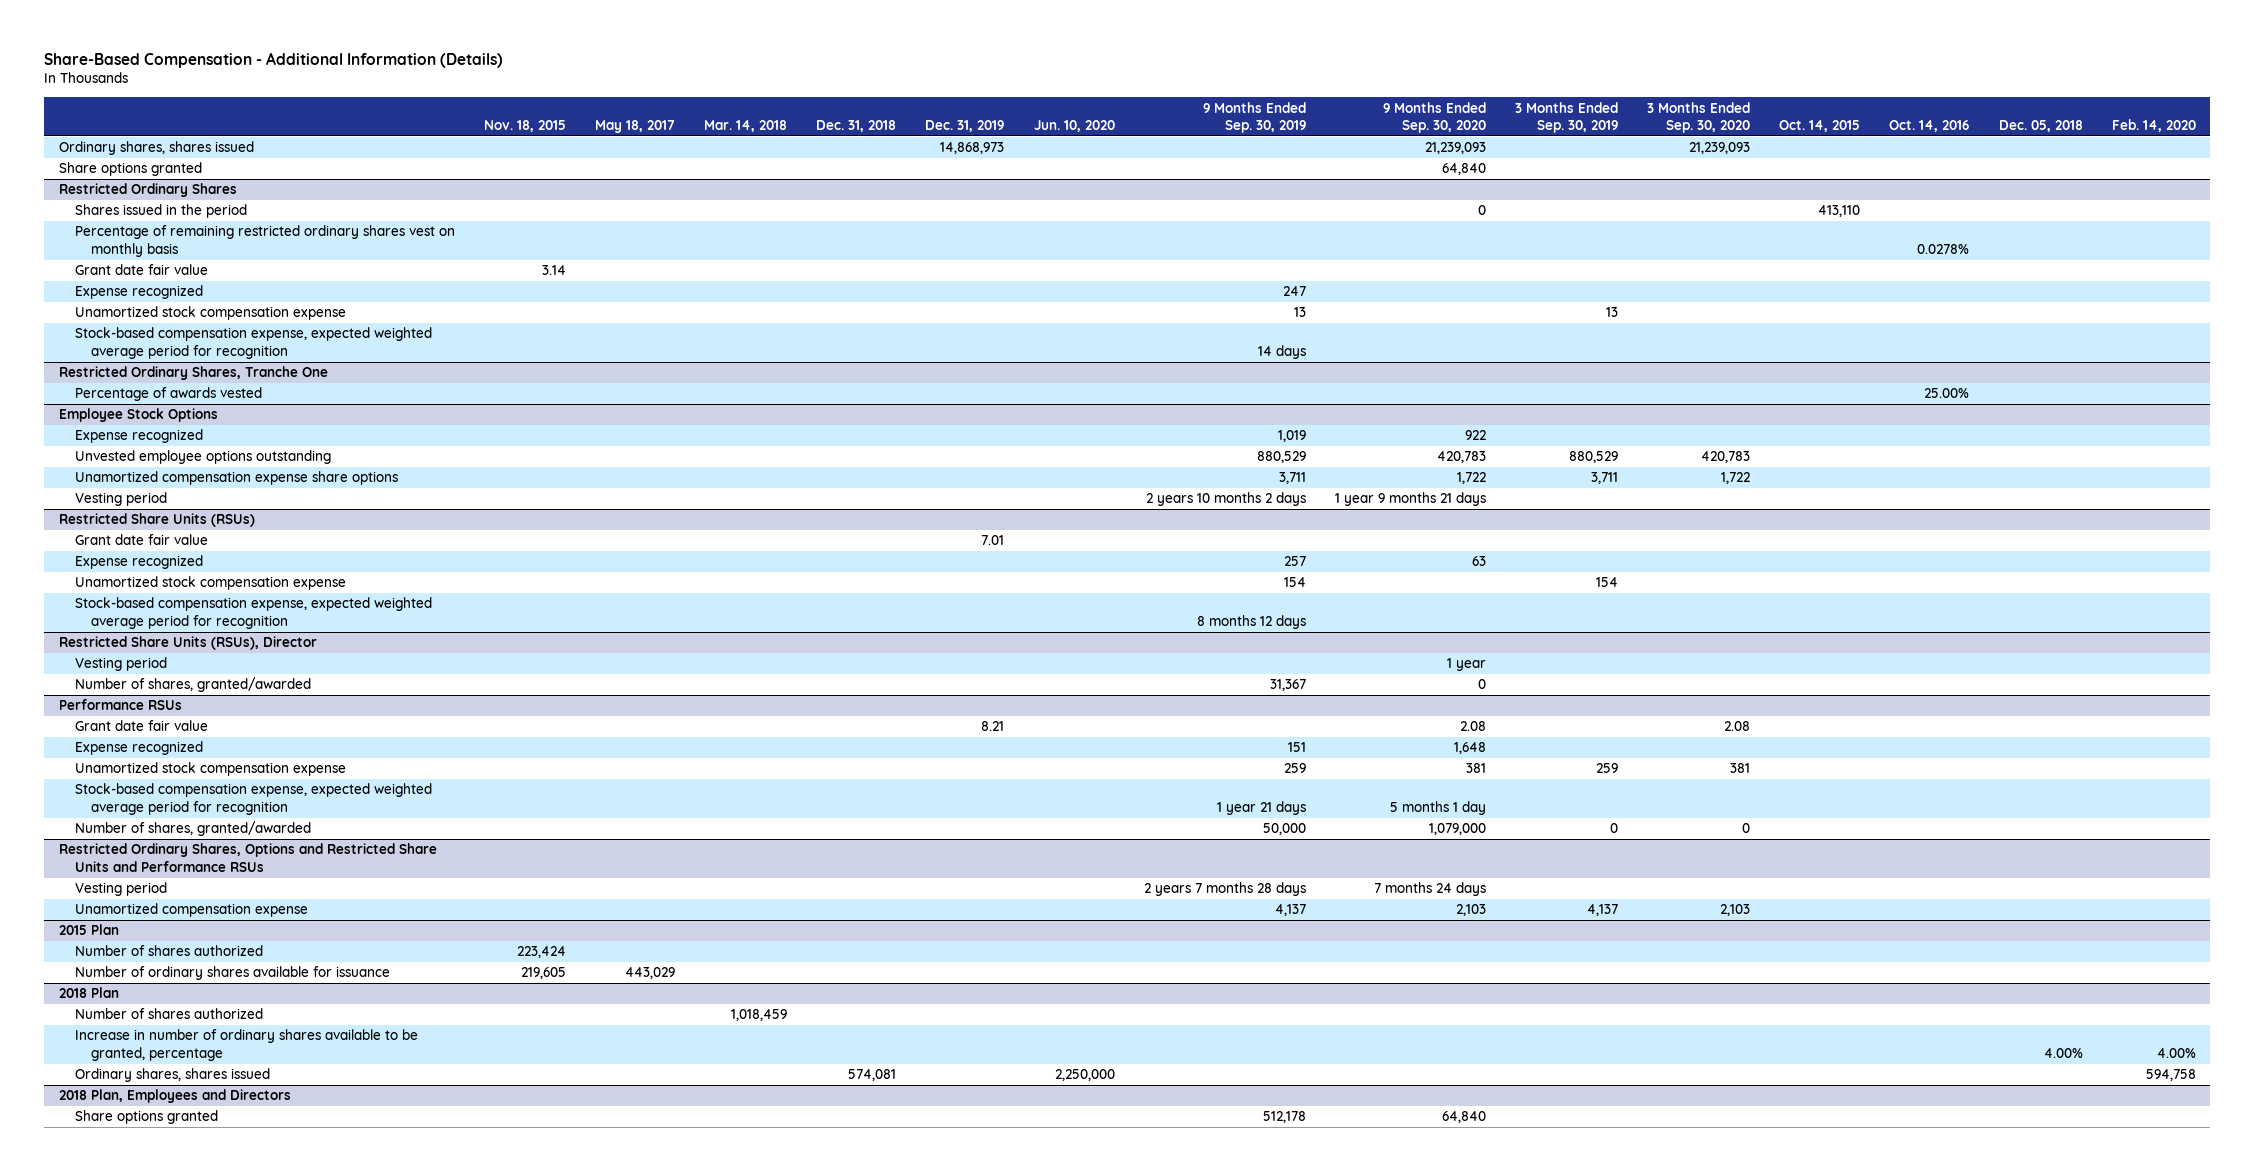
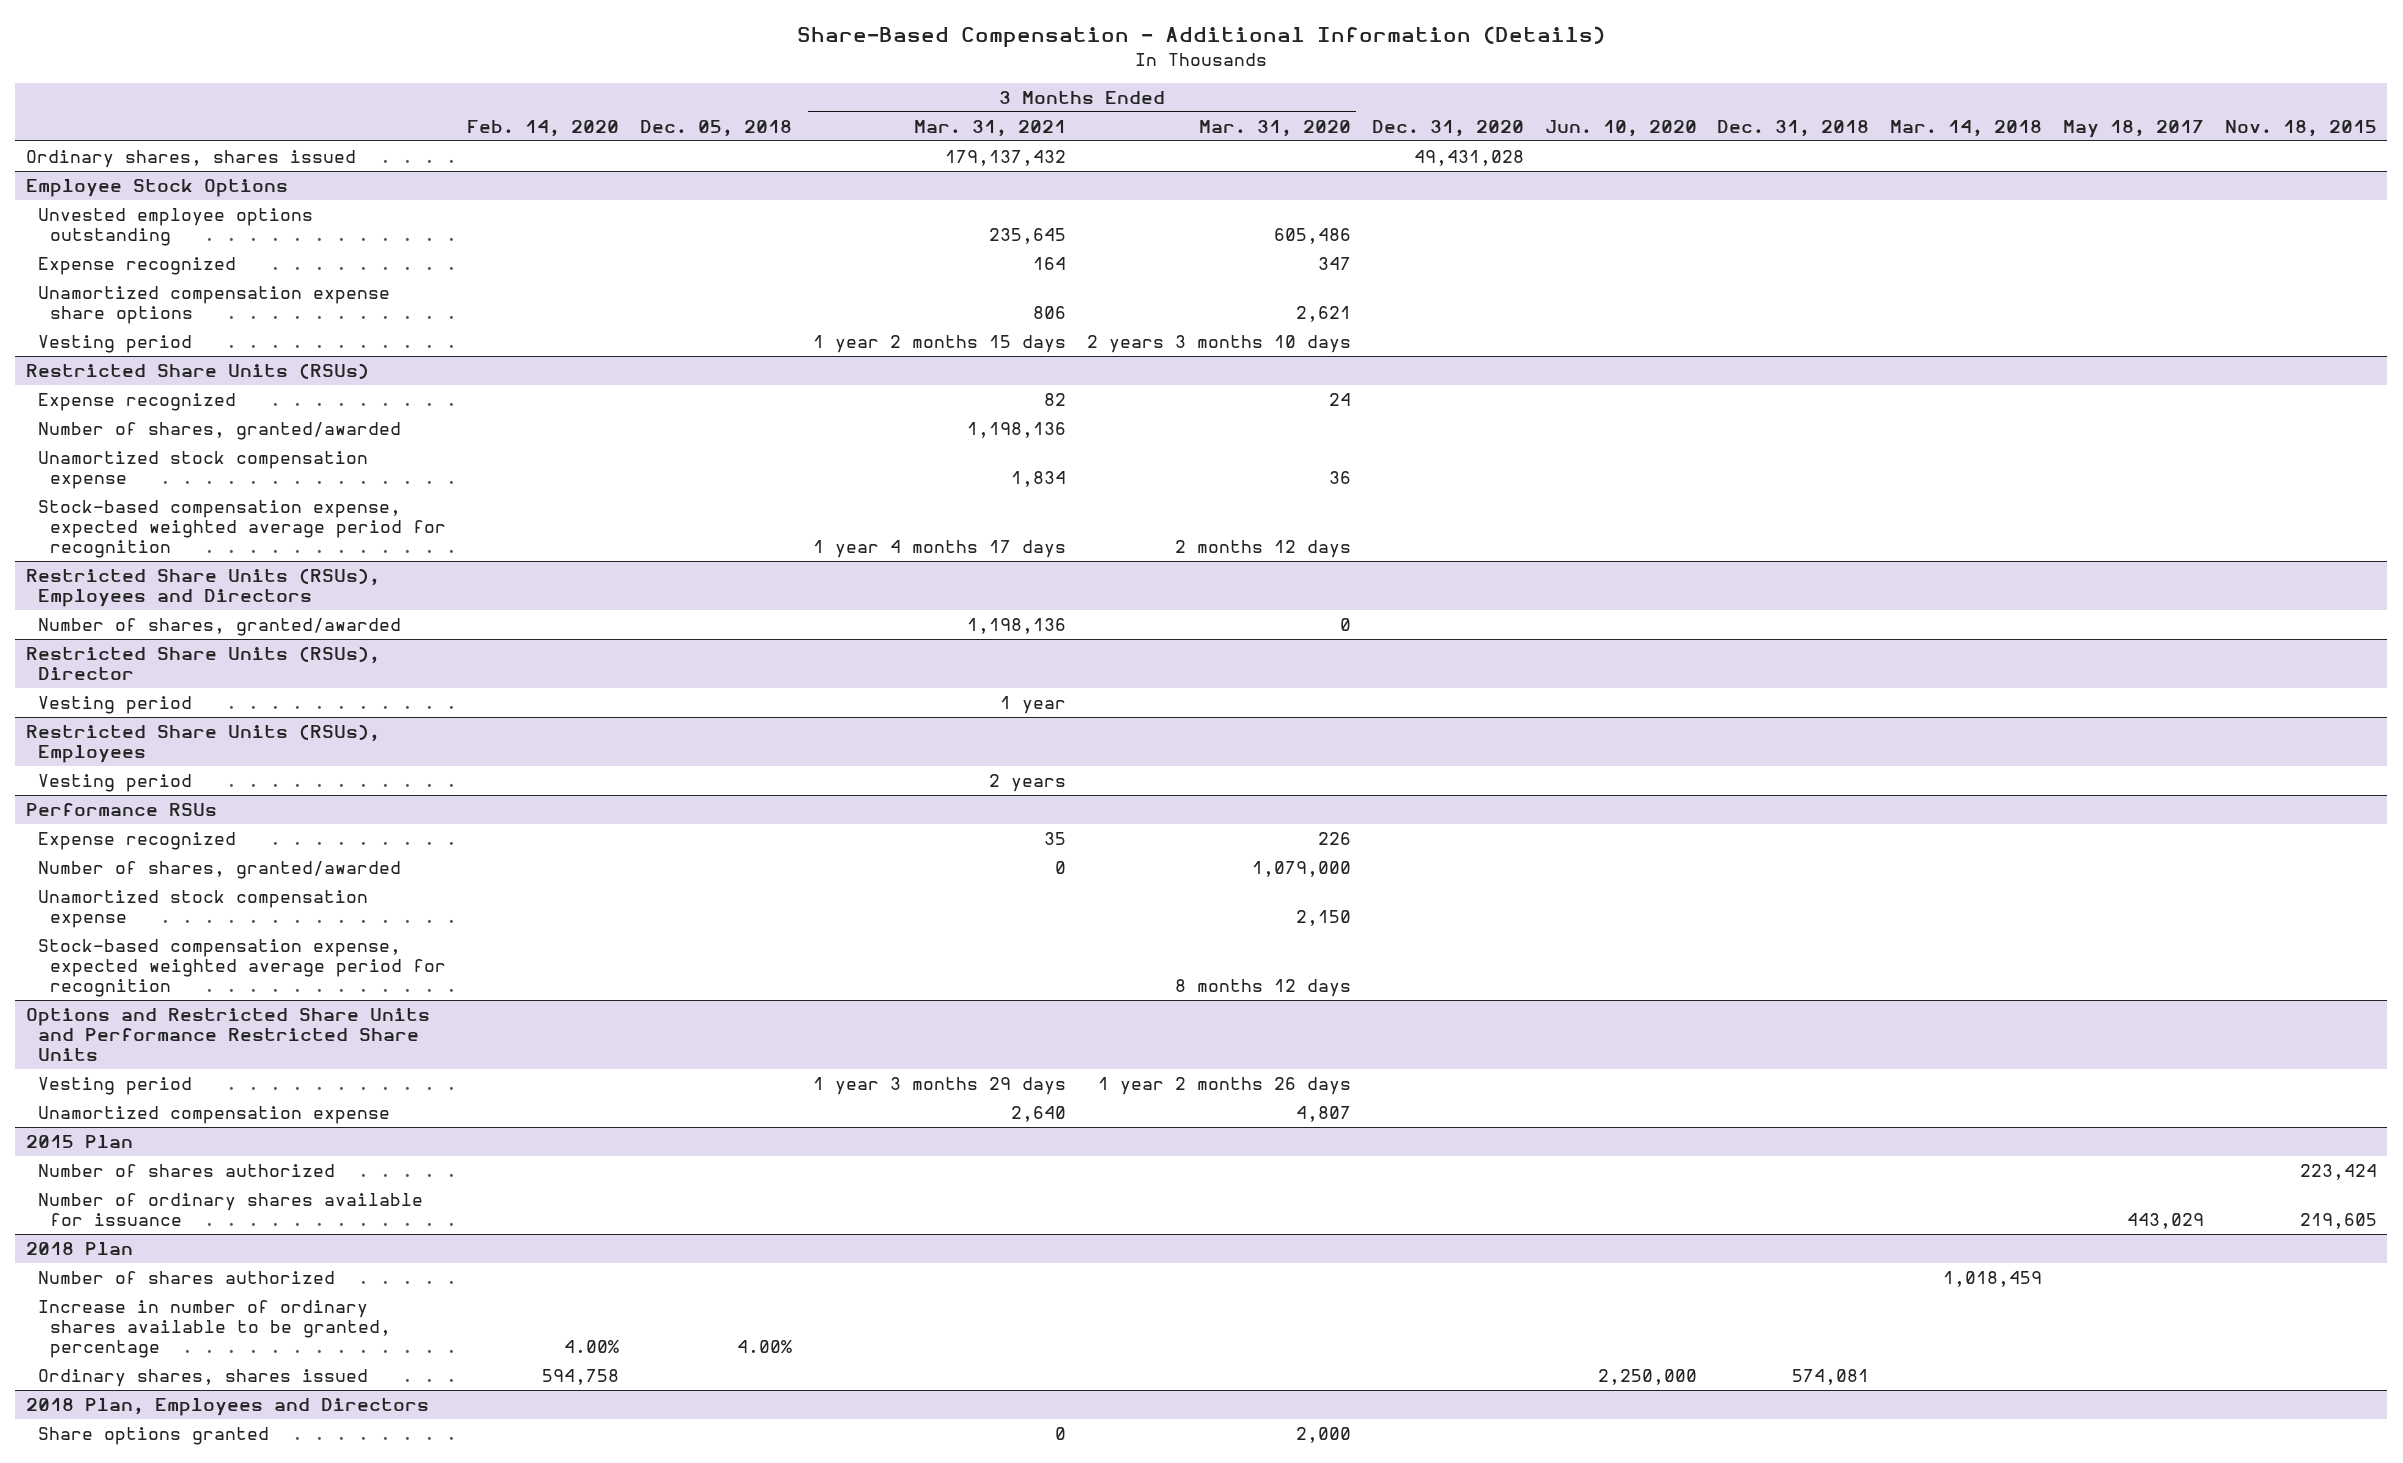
- | Nov. 18, 2015 | May 18, 2017 | Mar. 14, 2018 | Dec. 31, 2018 | Dec. 31, 2019 | Jun. 10, 2020 | 9 Months Ended Sep. 30, 2019 | 9 Months Ended Sep. 30, 2020 | 3 Months Ended Sep. 30, 2019 | 3 Months Ended Sep. 30, 2020 | Oct. 14, 2015 | Oct. 14, 2016 | Dec. 05, 2018 | Feb. 14, 2020
+ | Feb. 14, 2020 | Dec. 05, 2018 | 3 Months Ended Mar. 31, 2021 | 3 Months Ended Mar. 31, 2020 | Dec. 31, 2020 | Jun. 10, 2020 | Dec. 31, 2018 | Mar. 14, 2018 | May 18, 2017 | Nov. 18, 2015
- Share options granted | | | | | | | | 64,840 | | | | | |
- Restricted Ordinary Shares
- Shares issued in the period | | | | | | | | 0 | | | 413,110 | | |
- Percentage of remaining restricted ordinary shares vest on monthly basis | | | | | | | | | | | | 0.0278% | |
- Grant date fair value | 3.14 | | | | | | | | | | | | |
- Expense recognized | | | | | | | 247 | | | | | | |
- Unamortized stock compensation expense | | | | | | | 13 | | 13 | | | | |
- Stock-based compensation expense, expected weighted average period for recognition | | | | | | | 14 days | | | | | | |
- Restricted Ordinary Shares, Tranche One
- Percentage of awards vested | | | | | | | | | | | | 25.00% | |
@ Employee Stock Options
moved down: Expense recognized | | | 164 | 347 | | | | | |
@ Restricted Share Units (RSUs)
- Grant date fair value | | | | | 7.01 | | | | | | | | |
+ Number of shares, granted/awarded | | | 1,198,136 | | | | | | |
+ Restricted Share Units (RSUs), Employees and Directors
+ Number of shares, granted/awarded | | | 1,198,136 | 0 | | | | | |
@ Restricted Share Units (RSUs), Director
- Number of shares, granted/awarded | | | | | | | 31,367 | 0 | | | | | |
+ Restricted Share Units (RSUs), Employees
+ Vesting period | | | 2 years | | | | | | |
@ Performance RSUs
- Grant date fair value | | | | | 8.21 | | | 2.08 | | 2.08 | | | |
moved up: Number of shares, granted/awarded | | | 0 | 1,079,000 | | | | | |
- Restricted Ordinary Shares, Options and Restricted Share Units and Performance RSUs
- Vesting period | | | | | | | 2 years 7 months 28 days | 7 months 24 days | | | | | |
- Unamortized compensation expense | | | | | | | 4,137 | 2,103 | 4,137 | 2,103 | | | |
+ Options and Restricted Share Units and Performance Restricted Share Units
+ Vesting period | | | 1 year 3 months 29 days | 1 year 2 months 26 days | | | | | |
+ Unamortized compensation expense | | | 2,640 | 4,807 | | | | | |

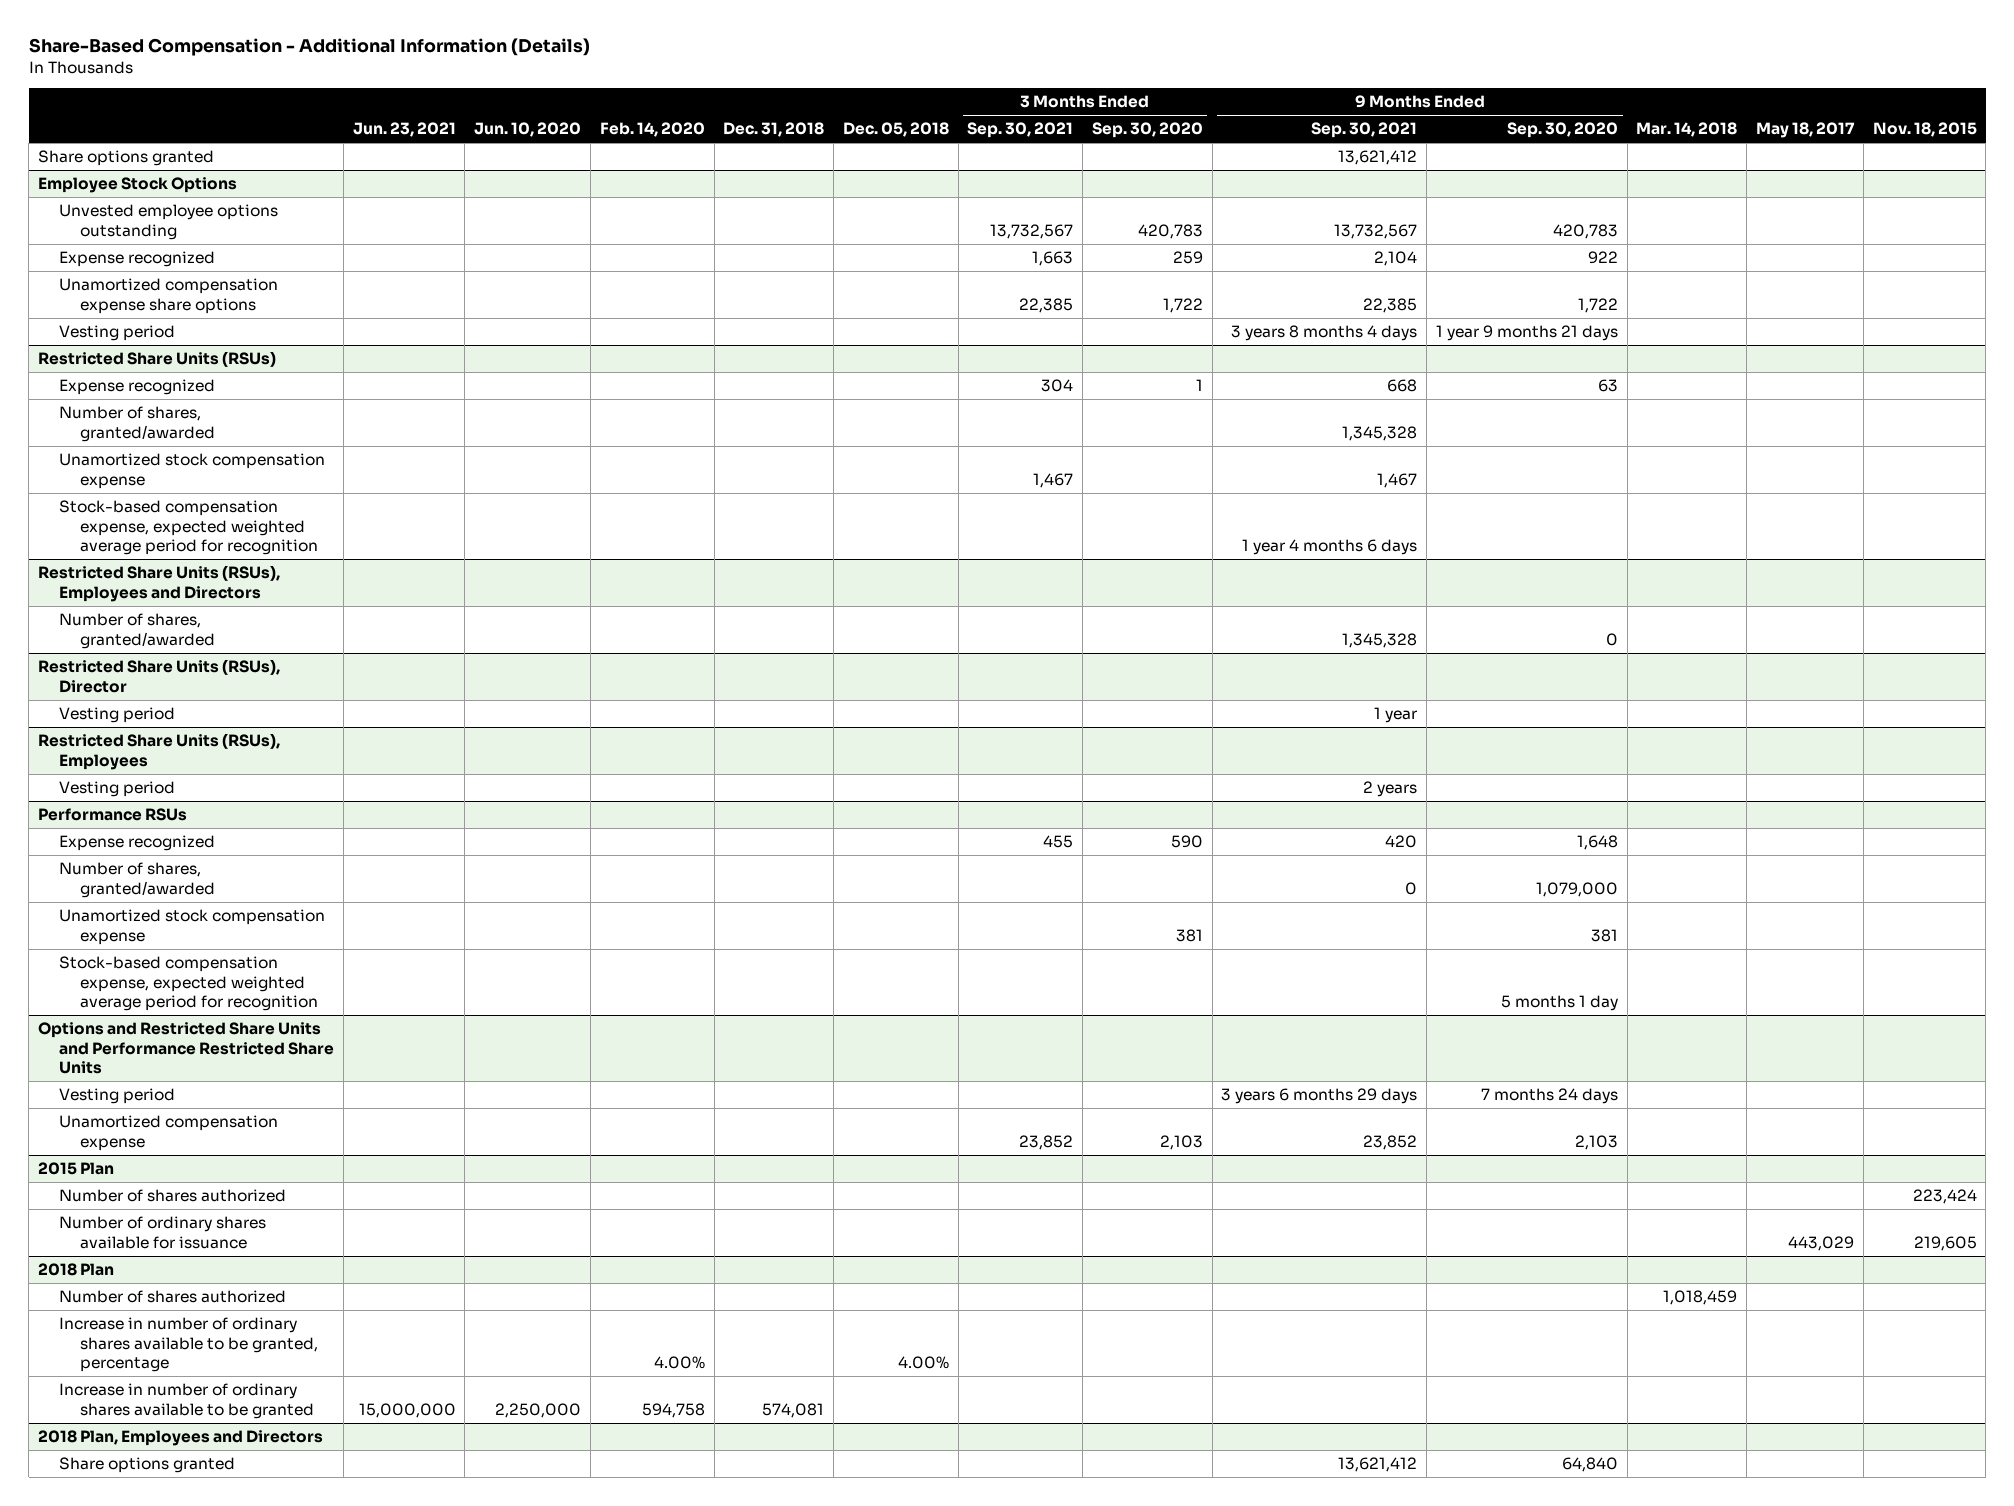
- | Feb. 14, 2020 | Dec. 05, 2018 | 3 Months Ended Mar. 31, 2021 | 3 Months Ended Mar. 31, 2020 | Dec. 31, 2020 | Jun. 10, 2020 | Dec. 31, 2018 | Mar. 14, 2018 | May 18, 2017 | Nov. 18, 2015
+ | Jun. 23, 2021 | Jun. 10, 2020 | Feb. 14, 2020 | Dec. 31, 2018 | Dec. 05, 2018 | 3 Months Ended Sep. 30, 2021 | 3 Months Ended Sep. 30, 2020 | 9 Months Ended Sep. 30, 2021 | 9 Months Ended Sep. 30, 2020 | Mar. 14, 2018 | May 18, 2017 | Nov. 18, 2015
- Ordinary shares, shares issued | | | 179,137,432 | | 49,431,028 | | | | |
+ Share options granted | | | | | | | | 13,621,412 | | | |
@ 2018 Plan
- Ordinary shares, shares issued | 594,758 | | | | | 2,250,000 | 574,081 | | |
+ Increase in number of ordinary shares available to be granted | 15,000,000 | 2,250,000 | 594,758 | 574,081 | | | | | | | |

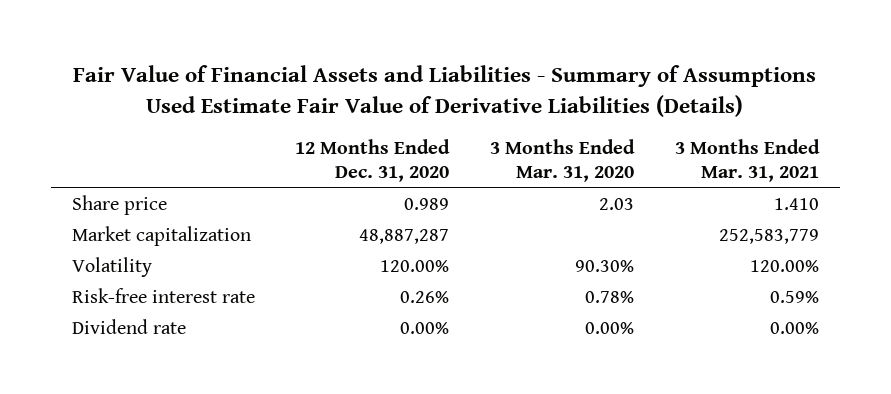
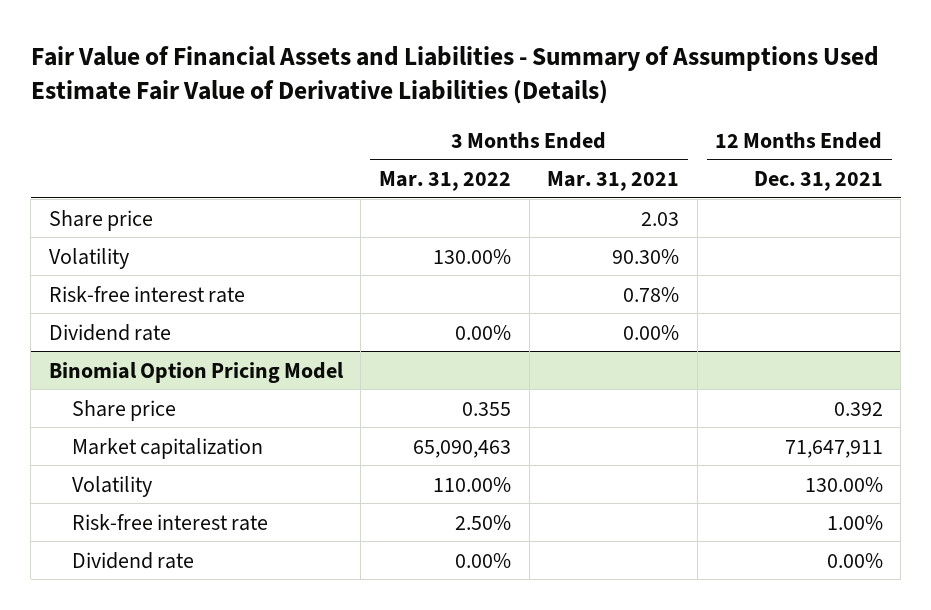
- | 12 Months Ended Dec. 31, 2020 | 3 Months Ended Mar. 31, 2020 | 3 Months Ended Mar. 31, 2021
+ | 3 Months Ended Mar. 31, 2022 | 3 Months Ended Mar. 31, 2021 | 12 Months Ended Dec. 31, 2021
- Share price | 0.989 | 2.03 | 1.410
- Market capitalization | 48,887,287 | | 252,583,779
- Volatility | 120.00% | 90.30% | 120.00%
- Risk-free interest rate | 0.26% | 0.78% | 0.59%
+ Share price | | 2.03 |
+ Volatility | 130.00% | 90.30% |
+ Risk-free interest rate | | 0.78% |
+ Binomial Option Pricing Model
+ Share price | 0.355 | | 0.392
+ Market capitalization | 65,090,463 | | 71,647,911
+ Volatility | 110.00% | | 130.00%
+ Risk-free interest rate | 2.50% | | 1.00%
+ Dividend rate | 0.00% | | 0.00%

